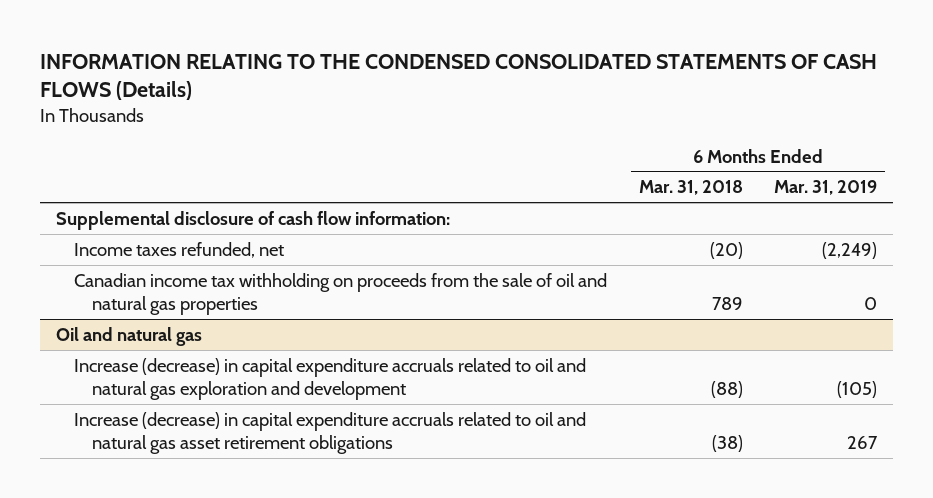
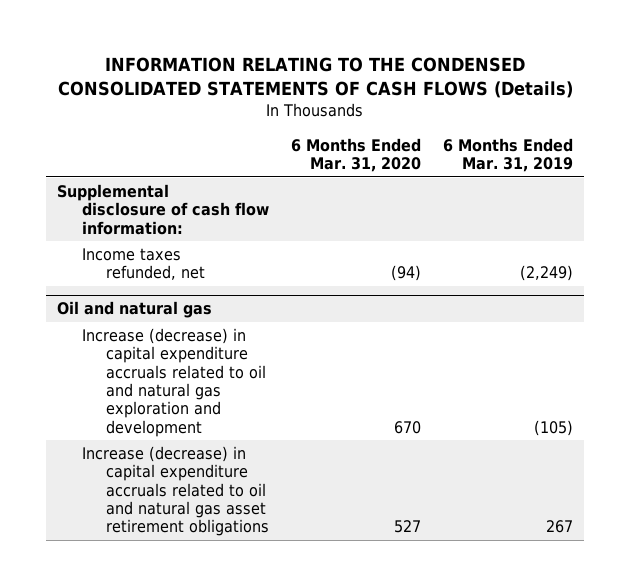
- | 6 Months Ended Mar. 31, 2018 | 6 Months Ended Mar. 31, 2019
+ | 6 Months Ended Mar. 31, 2020 | 6 Months Ended Mar. 31, 2019
- Canadian income tax withholding on proceeds from the sale of oil and natural gas properties | 789 | 0

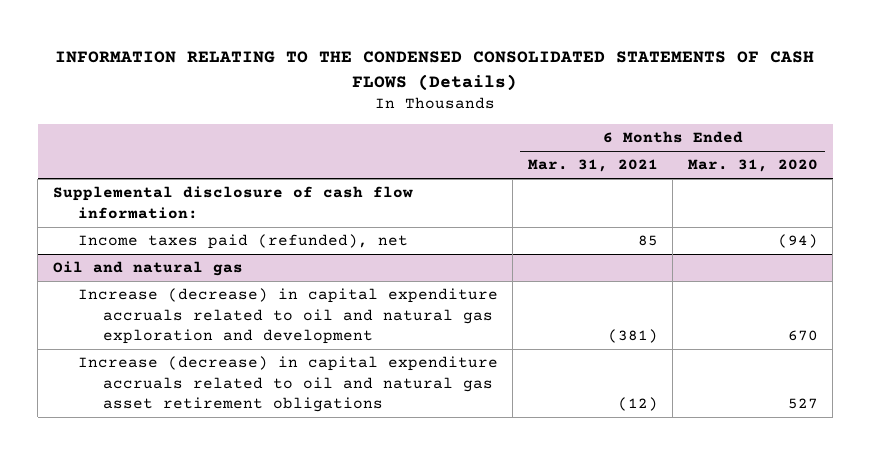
- | 6 Months Ended Mar. 31, 2020 | 6 Months Ended Mar. 31, 2019
+ | 6 Months Ended Mar. 31, 2021 | 6 Months Ended Mar. 31, 2020
- Income taxes refunded, net | (94) | (2,249)
+ Income taxes paid (refunded), net | 85 | (94)

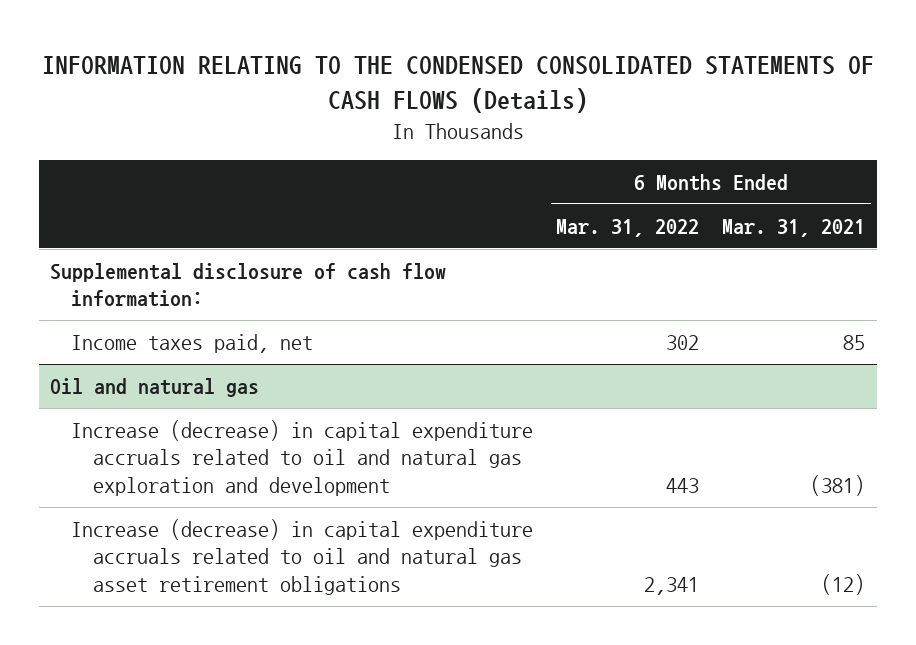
- | 6 Months Ended Mar. 31, 2021 | 6 Months Ended Mar. 31, 2020
+ | 6 Months Ended Mar. 31, 2022 | 6 Months Ended Mar. 31, 2021
- Income taxes paid (refunded), net | 85 | (94)
+ Income taxes paid, net | 302 | 85

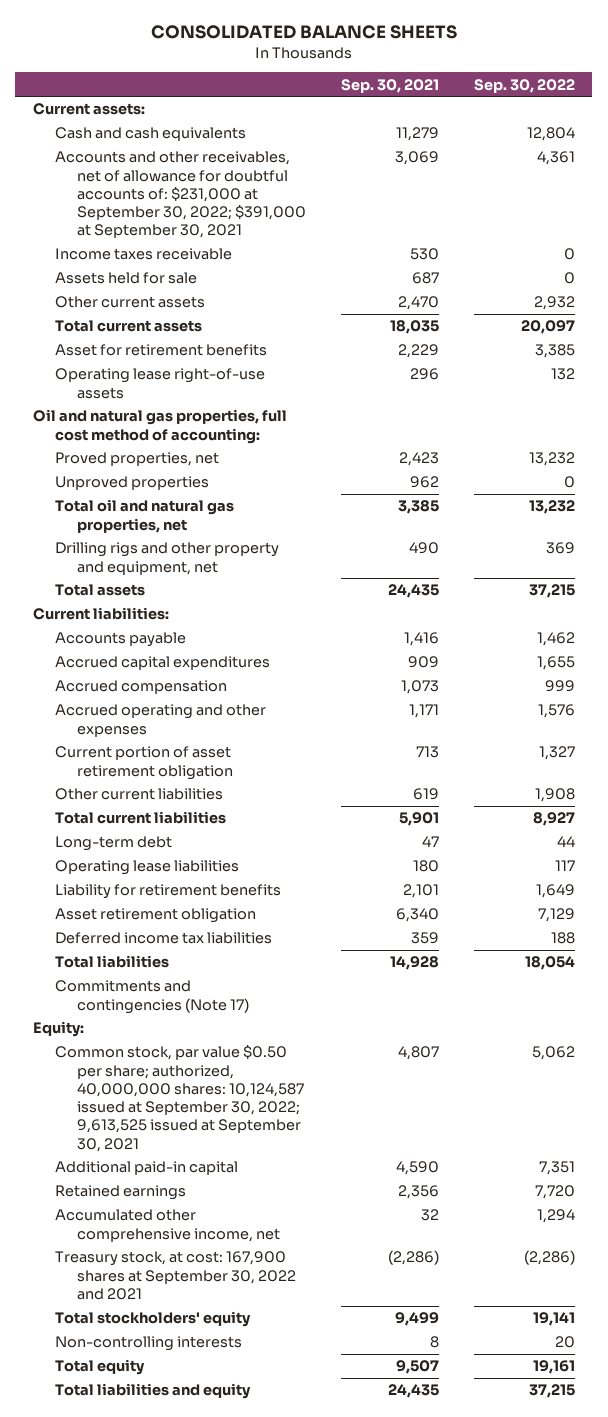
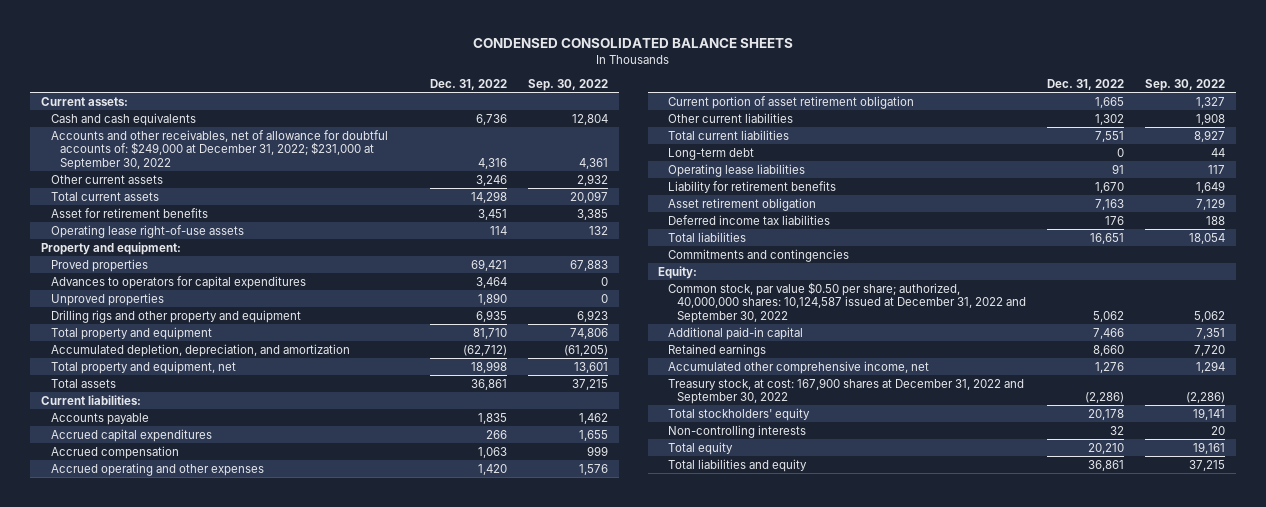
- CONSOLIDATED BALANCE SHEETS
+ CONDENSED CONSOLIDATED BALANCE SHEETS
- | Sep. 30, 2021 | Sep. 30, 2022
+ | Dec. 31, 2022 | Sep. 30, 2022
- Accounts and other receivables, net of allowance for doubtful accounts of: $231,000 at September 30, 2022; $391,000 at September 30, 2021 | 3,069 | 4,361
- Income taxes receivable | 530 | 0
- Assets held for sale | 687 | 0
+ Accounts and other receivables, net of allowance for doubtful accounts of: $249,000 at December 31, 2022; $231,000 at September 30, 2022 | 4,316 | 4,361
- Oil and natural gas properties, full cost method of accounting:
- Proved properties, net | 2,423 | 13,232
+ Property and equipment:
+ Proved properties | 69,421 | 67,883
+ Advances to operators for capital expenditures | 3,464 | 0
- Total oil and natural gas properties, net | 3,385 | 13,232
- Drilling rigs and other property and equipment, net | 490 | 369
+ Drilling rigs and other property and equipment | 6,935 | 6,923
+ Total property and equipment | 81,710 | 74,806
+ Accumulated depletion, depreciation, and amortization | (62,712) | (61,205)
+ Total property and equipment, net | 18,998 | 13,601
- Commitments and contingencies (Note 17)
+ Commitments and contingencies
- Common stock, par value $0.50 per share; authorized, 40,000,000 shares: 10,124,587 issued at September 30, 2022; 9,613,525 issued at September 30, 2021 | 4,807 | 5,062
+ Common stock, par value $0.50 per share; authorized, 40,000,000 shares: 10,124,587 issued at December 31, 2022 and September 30, 2022 | 5,062 | 5,062
- Treasury stock, at cost: 167,900 shares at September 30, 2022 and 2021 | (2,286) | (2,286)
+ Treasury stock, at cost: 167,900 shares at December 31, 2022 and September 30, 2022 | (2,286) | (2,286)

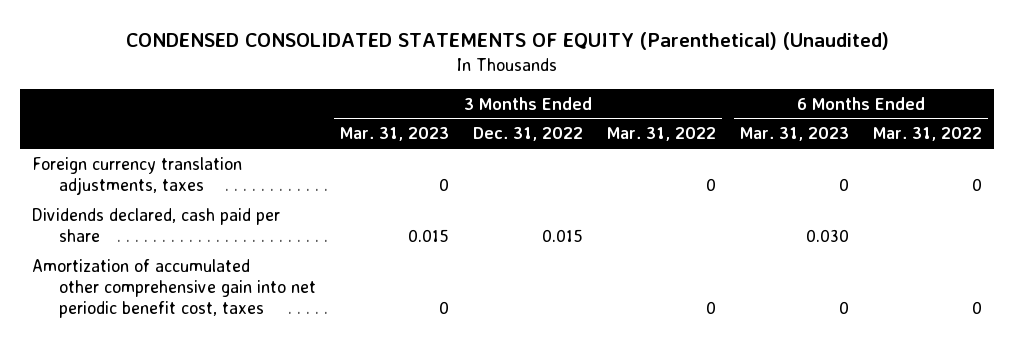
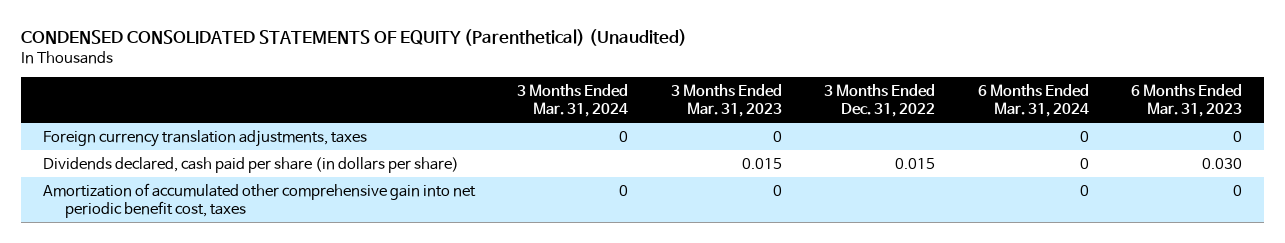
- | 3 Months Ended Mar. 31, 2023 | 3 Months Ended Dec. 31, 2022 | 3 Months Ended Mar. 31, 2022 | 6 Months Ended Mar. 31, 2023 | 6 Months Ended Mar. 31, 2022
+ | 3 Months Ended Mar. 31, 2024 | 3 Months Ended Mar. 31, 2023 | 3 Months Ended Dec. 31, 2022 | 6 Months Ended Mar. 31, 2024 | 6 Months Ended Mar. 31, 2023
- Dividends declared, cash paid per share | 0.015 | 0.015 | | 0.030 |
+ Dividends declared, cash paid per share (in dollars per share) | | 0.015 | 0.015 | 0 | 0.030

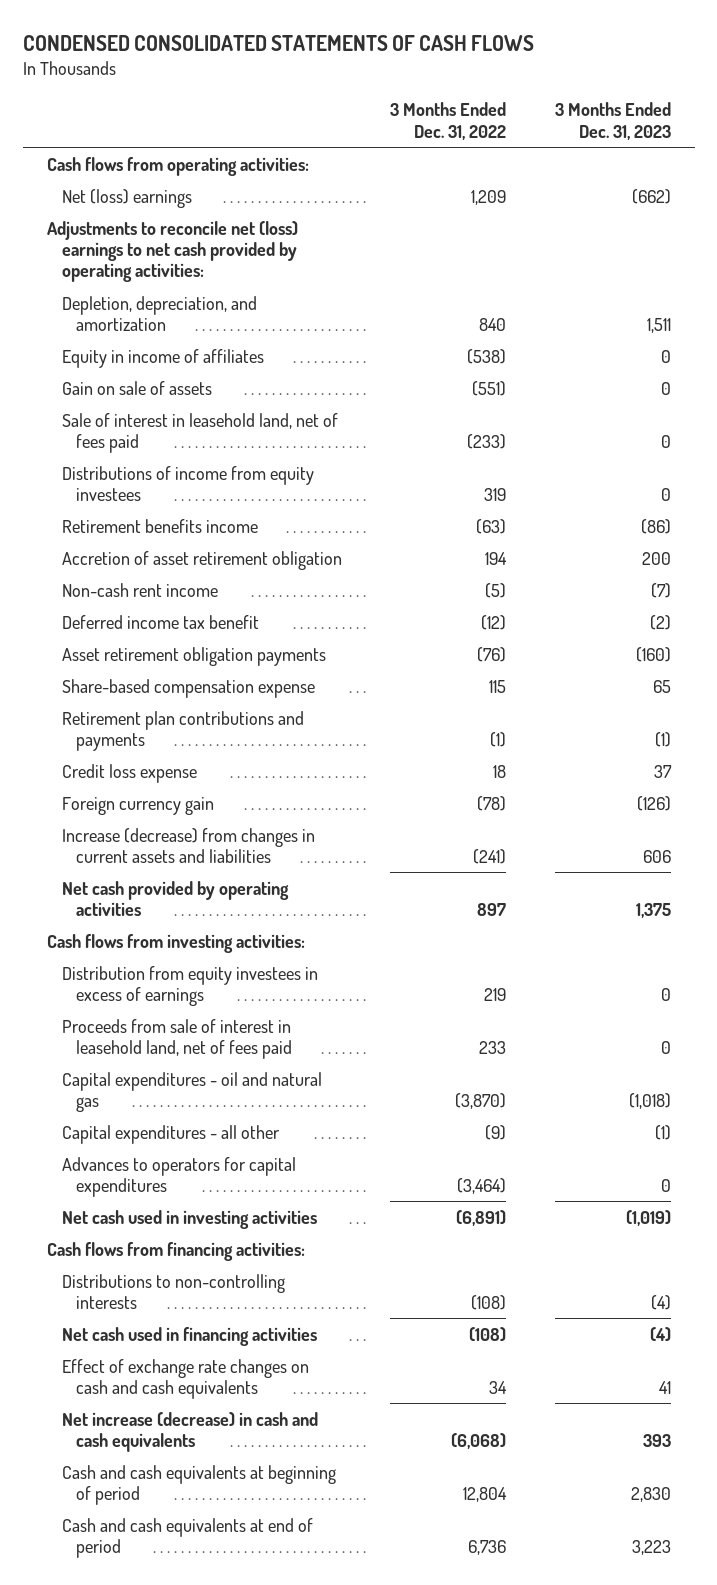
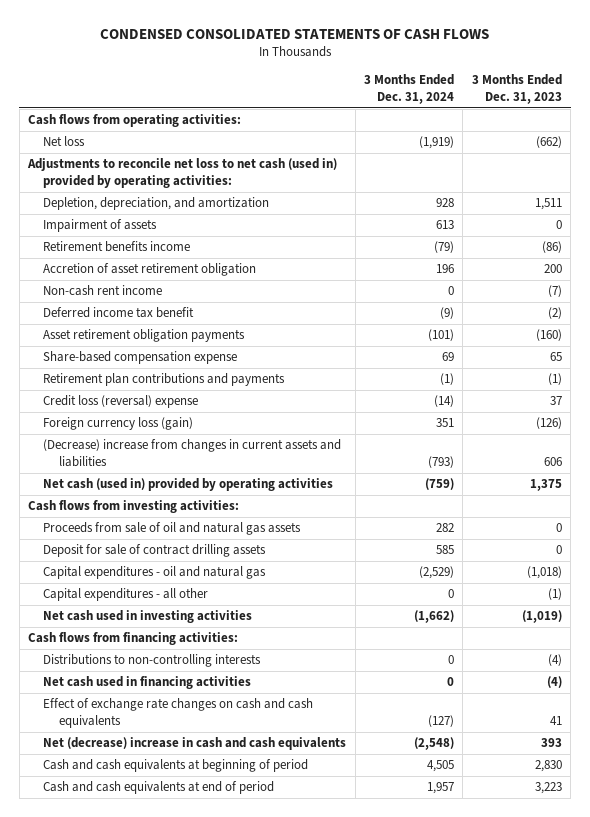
- | 3 Months Ended Dec. 31, 2022 | 3 Months Ended Dec. 31, 2023
+ | 3 Months Ended Dec. 31, 2024 | 3 Months Ended Dec. 31, 2023
- Net (loss) earnings | 1,209 | (662)
- Adjustments to reconcile net (loss) earnings to net cash provided by operating activities:
+ Net loss | (1,919) | (662)
+ Adjustments to reconcile net loss to net cash (used in) provided by operating activities:
- Equity in income of affiliates | (538) | 0
- Gain on sale of assets | (551) | 0
- Sale of interest in leasehold land, net of fees paid | (233) | 0
- Distributions of income from equity investees | 319 | 0
+ Impairment of assets | 613 | 0
- Credit loss expense | 18 | 37
- Foreign currency gain | (78) | (126)
- Increase (decrease) from changes in current assets and liabilities | (241) | 606
- Net cash provided by operating activities | 897 | 1,375
+ Credit loss (reversal) expense | (14) | 37
+ Foreign currency loss (gain) | 351 | (126)
+ (Decrease) increase from changes in current assets and liabilities | (793) | 606
+ Net cash (used in) provided by operating activities | (759) | 1,375
- Distribution from equity investees in excess of earnings | 219 | 0
- Proceeds from sale of interest in leasehold land, net of fees paid | 233 | 0
+ Proceeds from sale of oil and natural gas assets | 282 | 0
+ Deposit for sale of contract drilling assets | 585 | 0
- Advances to operators for capital expenditures | (3,464) | 0
- Net increase (decrease) in cash and cash equivalents | (6,068) | 393
+ Net (decrease) increase in cash and cash equivalents | (2,548) | 393

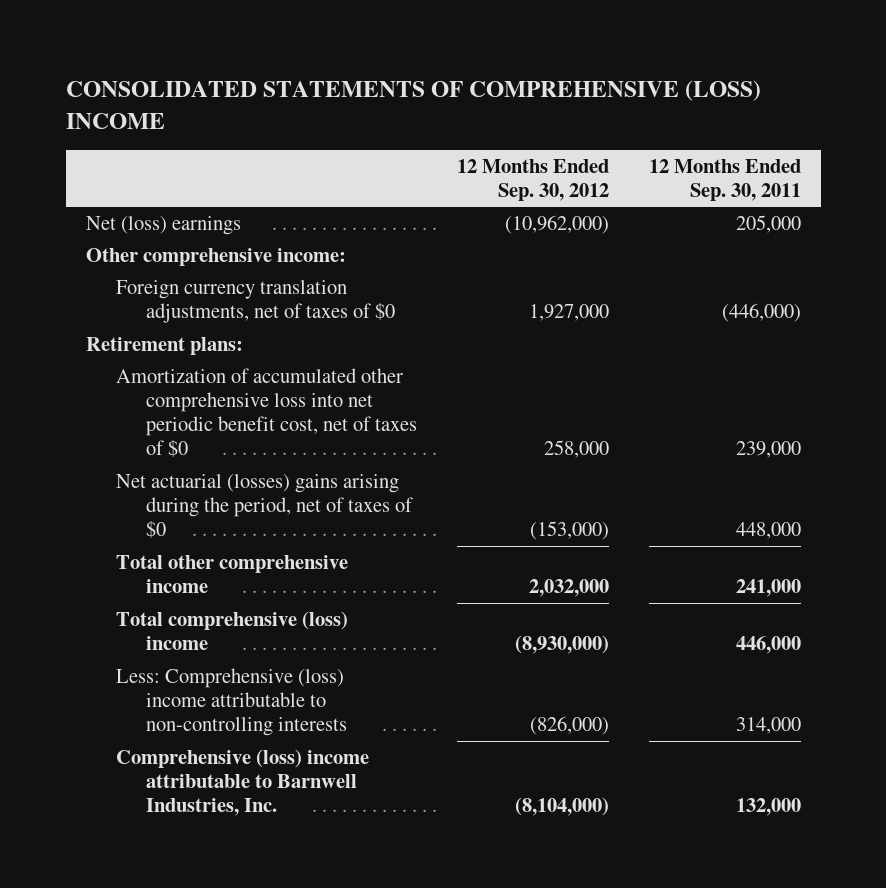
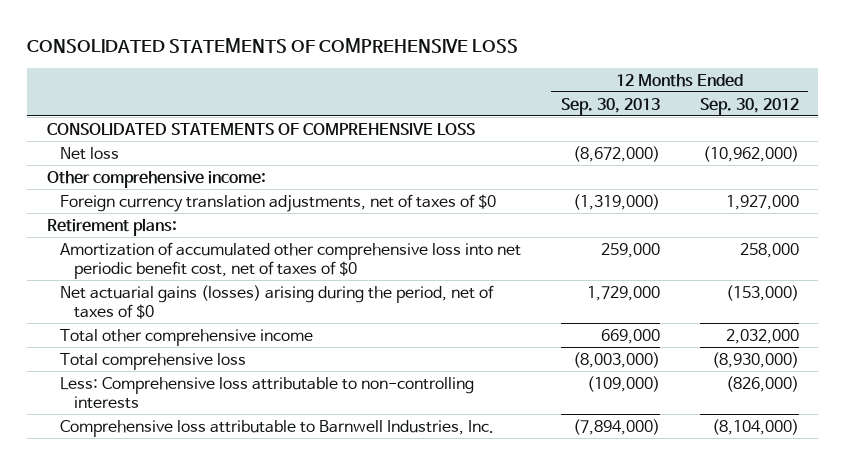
- CONSOLIDATED STATEMENTS OF COMPREHENSIVE (LOSS) INCOME
+ CONSOLIDATED STATEMENTS OF COMPREHENSIVE LOSS
- | 12 Months Ended Sep. 30, 2012 | 12 Months Ended Sep. 30, 2011
+ | 12 Months Ended Sep. 30, 2013 | 12 Months Ended Sep. 30, 2012
- Net (loss) earnings | (10,962,000) | 205,000
+ CONSOLIDATED STATEMENTS OF COMPREHENSIVE LOSS
+ Net loss | (8,672,000) | (10,962,000)
- Net actuarial (losses) gains arising during the period, net of taxes of $0 | (153,000) | 448,000
+ Net actuarial gains (losses) arising during the period, net of taxes of $0 | 1,729,000 | (153,000)
- Total comprehensive (loss) income | (8,930,000) | 446,000
- Less: Comprehensive (loss) income attributable to non-controlling interests | (826,000) | 314,000
- Comprehensive (loss) income attributable to Barnwell Industries, Inc. | (8,104,000) | 132,000
+ Total comprehensive loss | (8,003,000) | (8,930,000)
+ Less: Comprehensive loss attributable to non-controlling interests | (109,000) | (826,000)
+ Comprehensive loss attributable to Barnwell Industries, Inc. | (7,894,000) | (8,104,000)

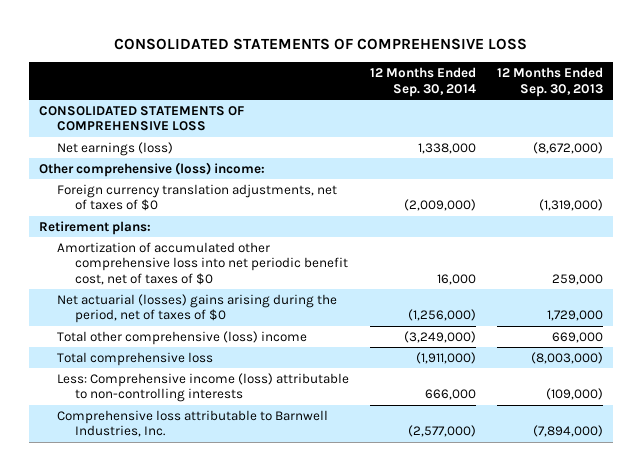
- | 12 Months Ended Sep. 30, 2013 | 12 Months Ended Sep. 30, 2012
+ | 12 Months Ended Sep. 30, 2014 | 12 Months Ended Sep. 30, 2013
- Net loss | (8,672,000) | (10,962,000)
- Other comprehensive income:
+ Net earnings (loss) | 1,338,000 | (8,672,000)
+ Other comprehensive (loss) income:
- Net actuarial gains (losses) arising during the period, net of taxes of $0 | 1,729,000 | (153,000)
- Total other comprehensive income | 669,000 | 2,032,000
+ Net actuarial (losses) gains arising during the period, net of taxes of $0 | (1,256,000) | 1,729,000
+ Total other comprehensive (loss) income | (3,249,000) | 669,000
- Less: Comprehensive loss attributable to non-controlling interests | (109,000) | (826,000)
+ Less: Comprehensive income (loss) attributable to non-controlling interests | 666,000 | (109,000)

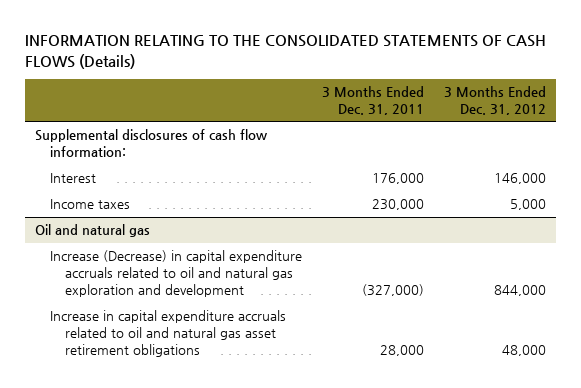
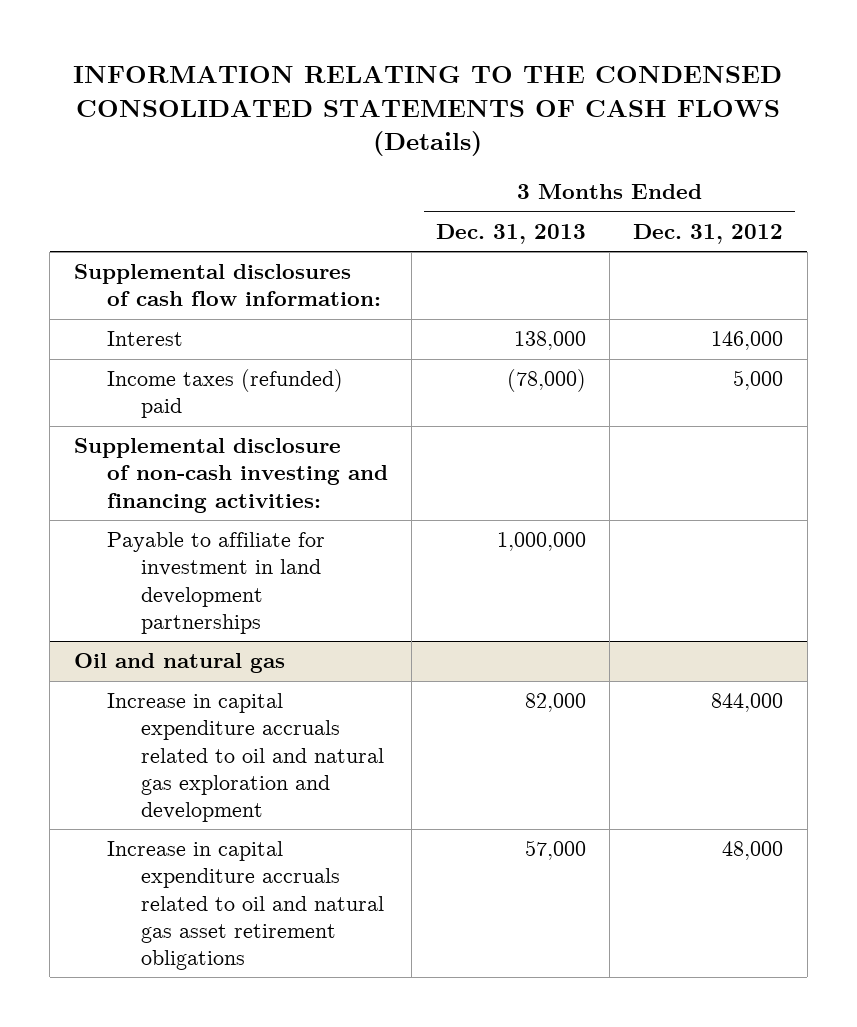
- INFORMATION RELATING TO THE CONSOLIDATED STATEMENTS OF CASH FLOWS (Details)
+ INFORMATION RELATING TO THE CONDENSED CONSOLIDATED STATEMENTS OF CASH FLOWS (Details)
- | 3 Months Ended Dec. 31, 2011 | 3 Months Ended Dec. 31, 2012
+ | 3 Months Ended Dec. 31, 2013 | 3 Months Ended Dec. 31, 2012
- Income taxes | 230,000 | 5,000
+ Income taxes (refunded) paid | (78,000) | 5,000
+ Supplemental disclosure of non-cash investing and financing activities:
+ Payable to affiliate for investment in land development partnerships | 1,000,000 |
@ Oil and natural gas
- Increase (Decrease) in capital expenditure accruals related to oil and natural gas exploration and development | (327,000) | 844,000
+ Increase in capital expenditure accruals related to oil and natural gas exploration and development | 82,000 | 844,000

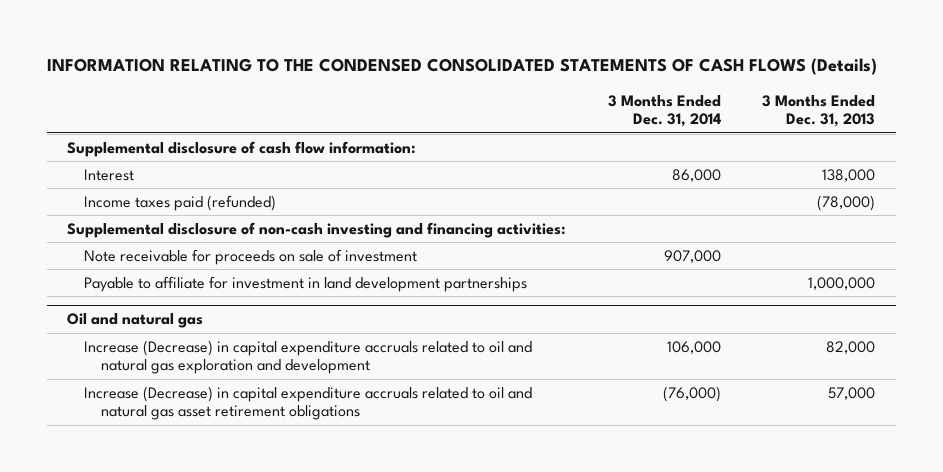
- | 3 Months Ended Dec. 31, 2013 | 3 Months Ended Dec. 31, 2012
+ | 3 Months Ended Dec. 31, 2014 | 3 Months Ended Dec. 31, 2013
- Supplemental disclosures of cash flow information:
+ Supplemental disclosure of cash flow information:
- Income taxes (refunded) paid | (78,000) | 5,000
+ Income taxes paid (refunded) | | (78,000)
+ Note receivable for proceeds on sale of investment | 907,000 |
@ Oil and natural gas
- Increase in capital expenditure accruals related to oil and natural gas exploration and development | 82,000 | 844,000
- Increase in capital expenditure accruals related to oil and natural gas asset retirement obligations | 57,000 | 48,000
+ Increase (Decrease) in capital expenditure accruals related to oil and natural gas exploration and development | 106,000 | 82,000
+ Increase (Decrease) in capital expenditure accruals related to oil and natural gas asset retirement obligations | (76,000) | 57,000

